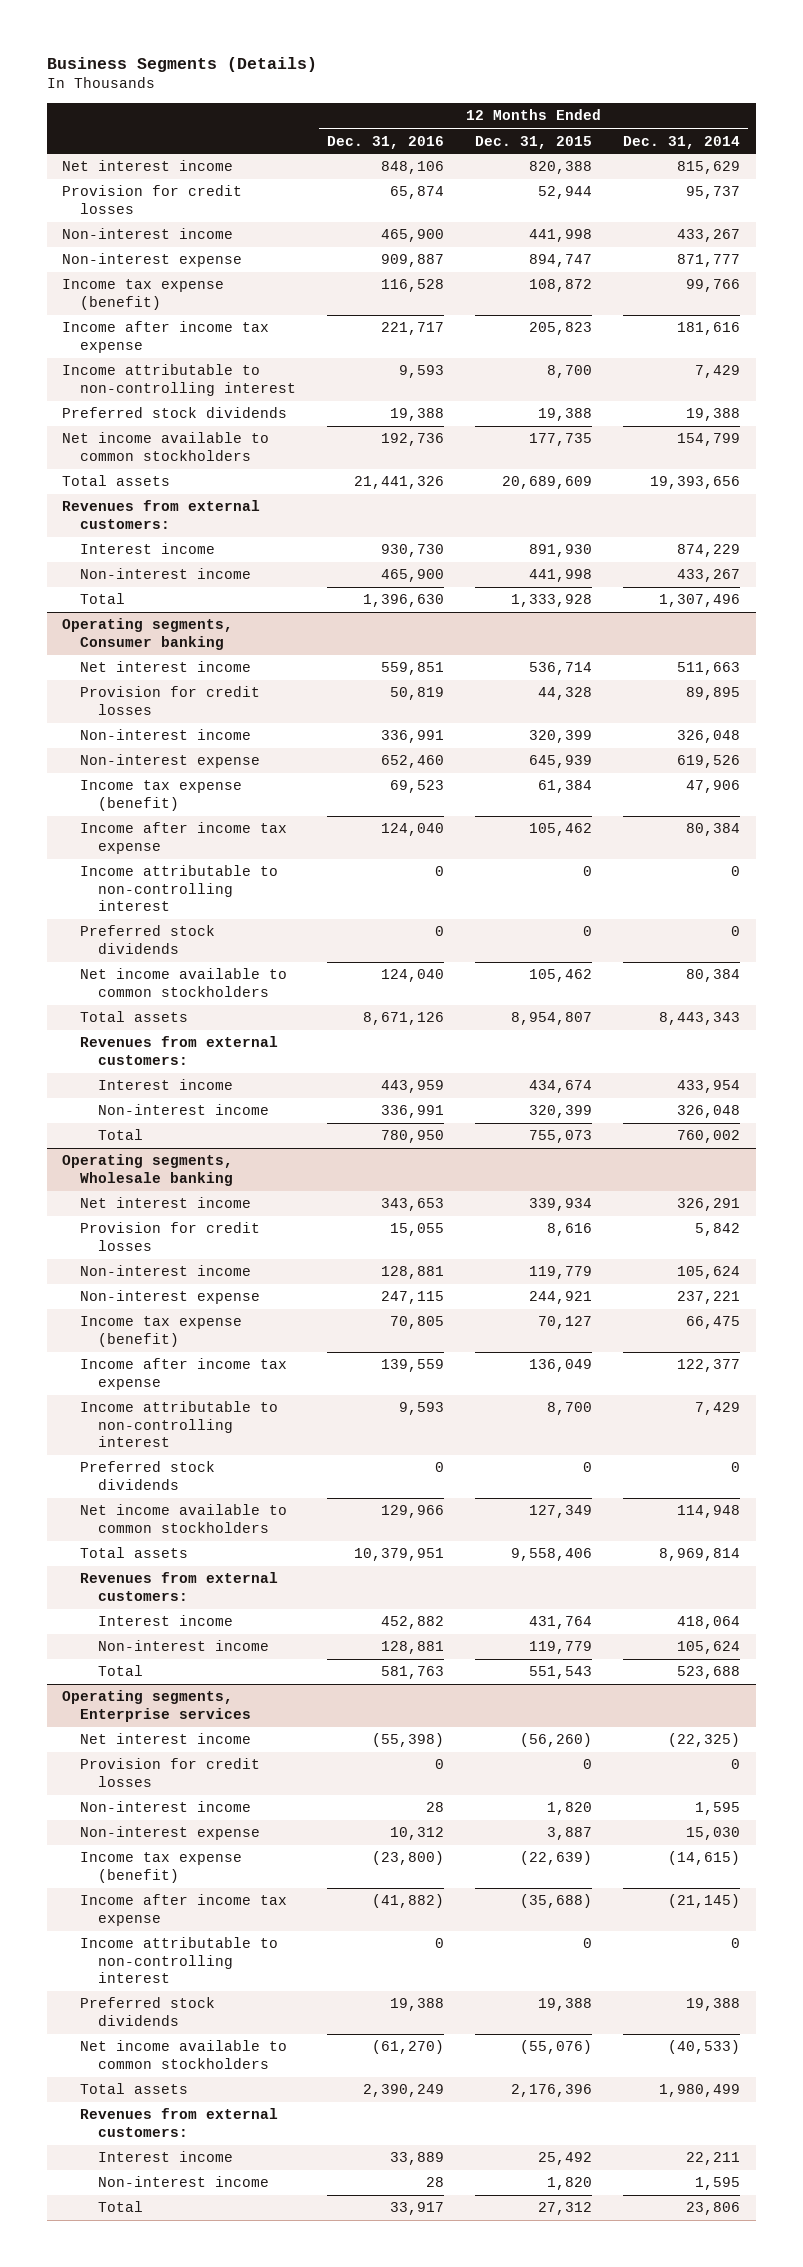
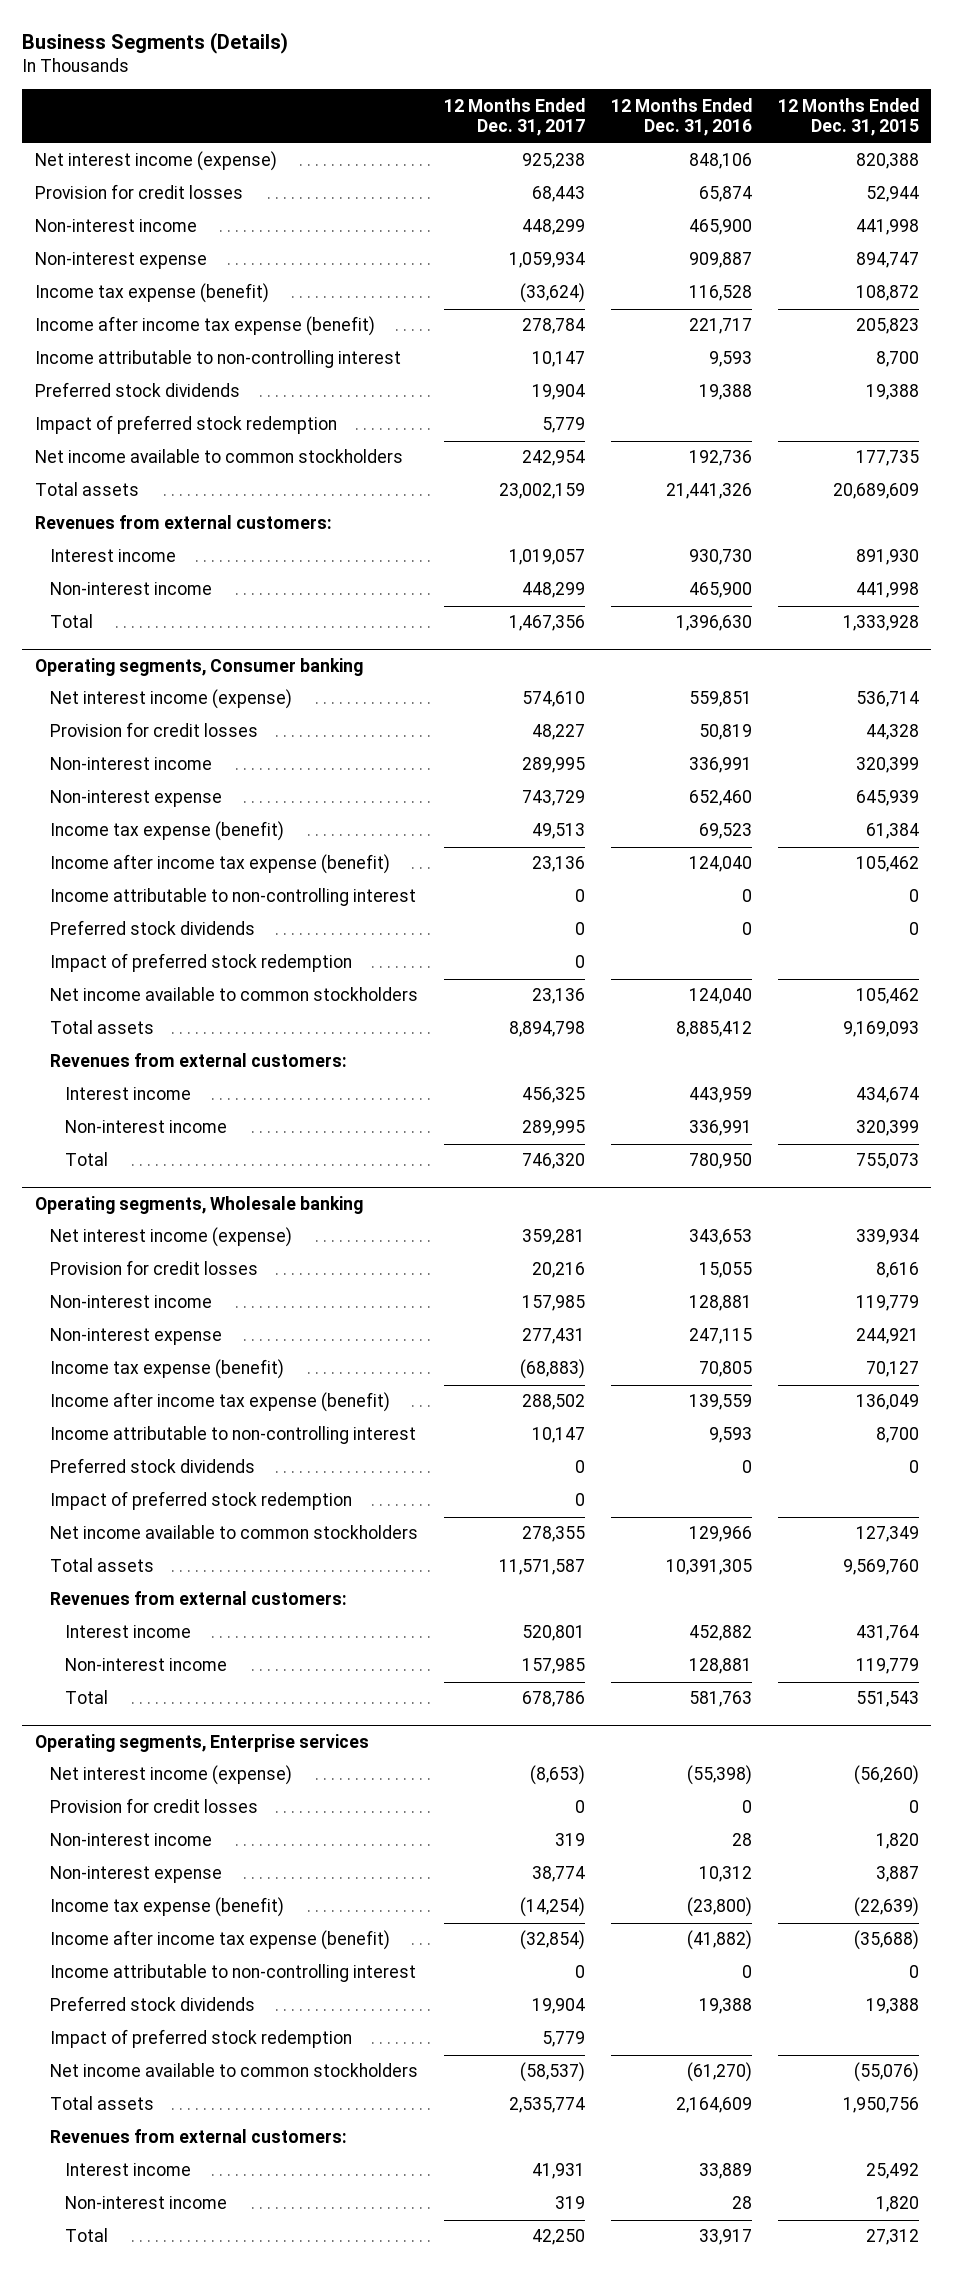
- | 12 Months Ended Dec. 31, 2016 | 12 Months Ended Dec. 31, 2015 | 12 Months Ended Dec. 31, 2014
+ | 12 Months Ended Dec. 31, 2017 | 12 Months Ended Dec. 31, 2016 | 12 Months Ended Dec. 31, 2015
- Net interest income | 848,106 | 820,388 | 815,629
+ Net interest income (expense) | 925,238 | 848,106 | 820,388
- Income after income tax expense | 221,717 | 205,823 | 181,616
+ Income after income tax expense (benefit) | 278,784 | 221,717 | 205,823
+ Impact of preferred stock redemption | 5,779 | |
@ Operating segments, Consumer banking
- Net interest income | 559,851 | 536,714 | 511,663
+ Net interest income (expense) | 574,610 | 559,851 | 536,714
- Income after income tax expense | 124,040 | 105,462 | 80,384
+ Income after income tax expense (benefit) | 23,136 | 124,040 | 105,462
+ Impact of preferred stock redemption | 0 | |
- Total assets | 8,671,126 | 8,954,807 | 8,443,343
+ Total assets | 8,894,798 | 8,885,412 | 9,169,093
@ Operating segments, Wholesale banking
- Net interest income | 343,653 | 339,934 | 326,291
+ Net interest income (expense) | 359,281 | 343,653 | 339,934
- Income after income tax expense | 139,559 | 136,049 | 122,377
+ Income after income tax expense (benefit) | 288,502 | 139,559 | 136,049
+ Impact of preferred stock redemption | 0 | |
- Total assets | 10,379,951 | 9,558,406 | 8,969,814
+ Total assets | 11,571,587 | 10,391,305 | 9,569,760
@ Operating segments, Enterprise services
- Net interest income | (55,398) | (56,260) | (22,325)
+ Net interest income (expense) | (8,653) | (55,398) | (56,260)
- Income after income tax expense | (41,882) | (35,688) | (21,145)
+ Income after income tax expense (benefit) | (32,854) | (41,882) | (35,688)
+ Impact of preferred stock redemption | 5,779 | |
- Total assets | 2,390,249 | 2,176,396 | 1,980,499
+ Total assets | 2,535,774 | 2,164,609 | 1,950,756

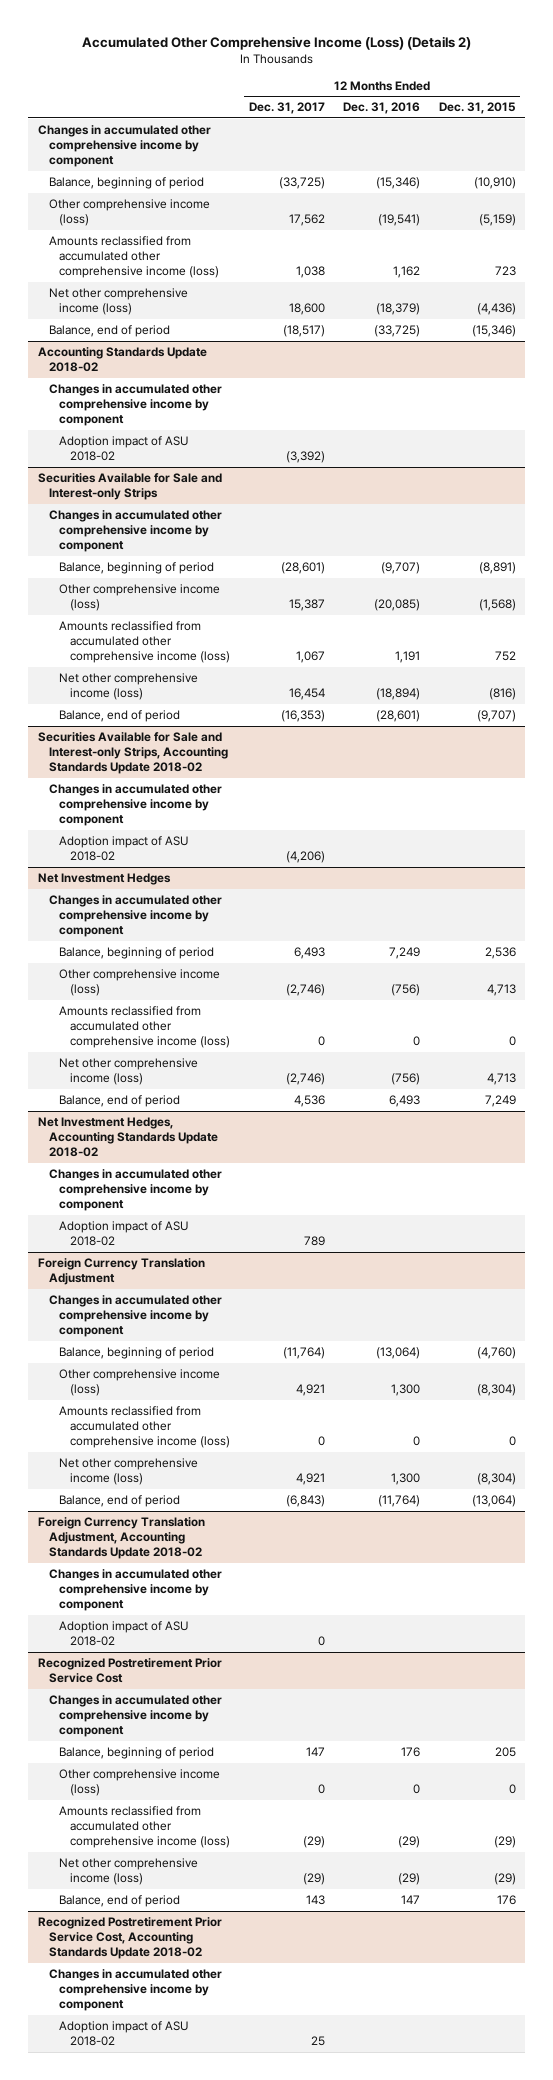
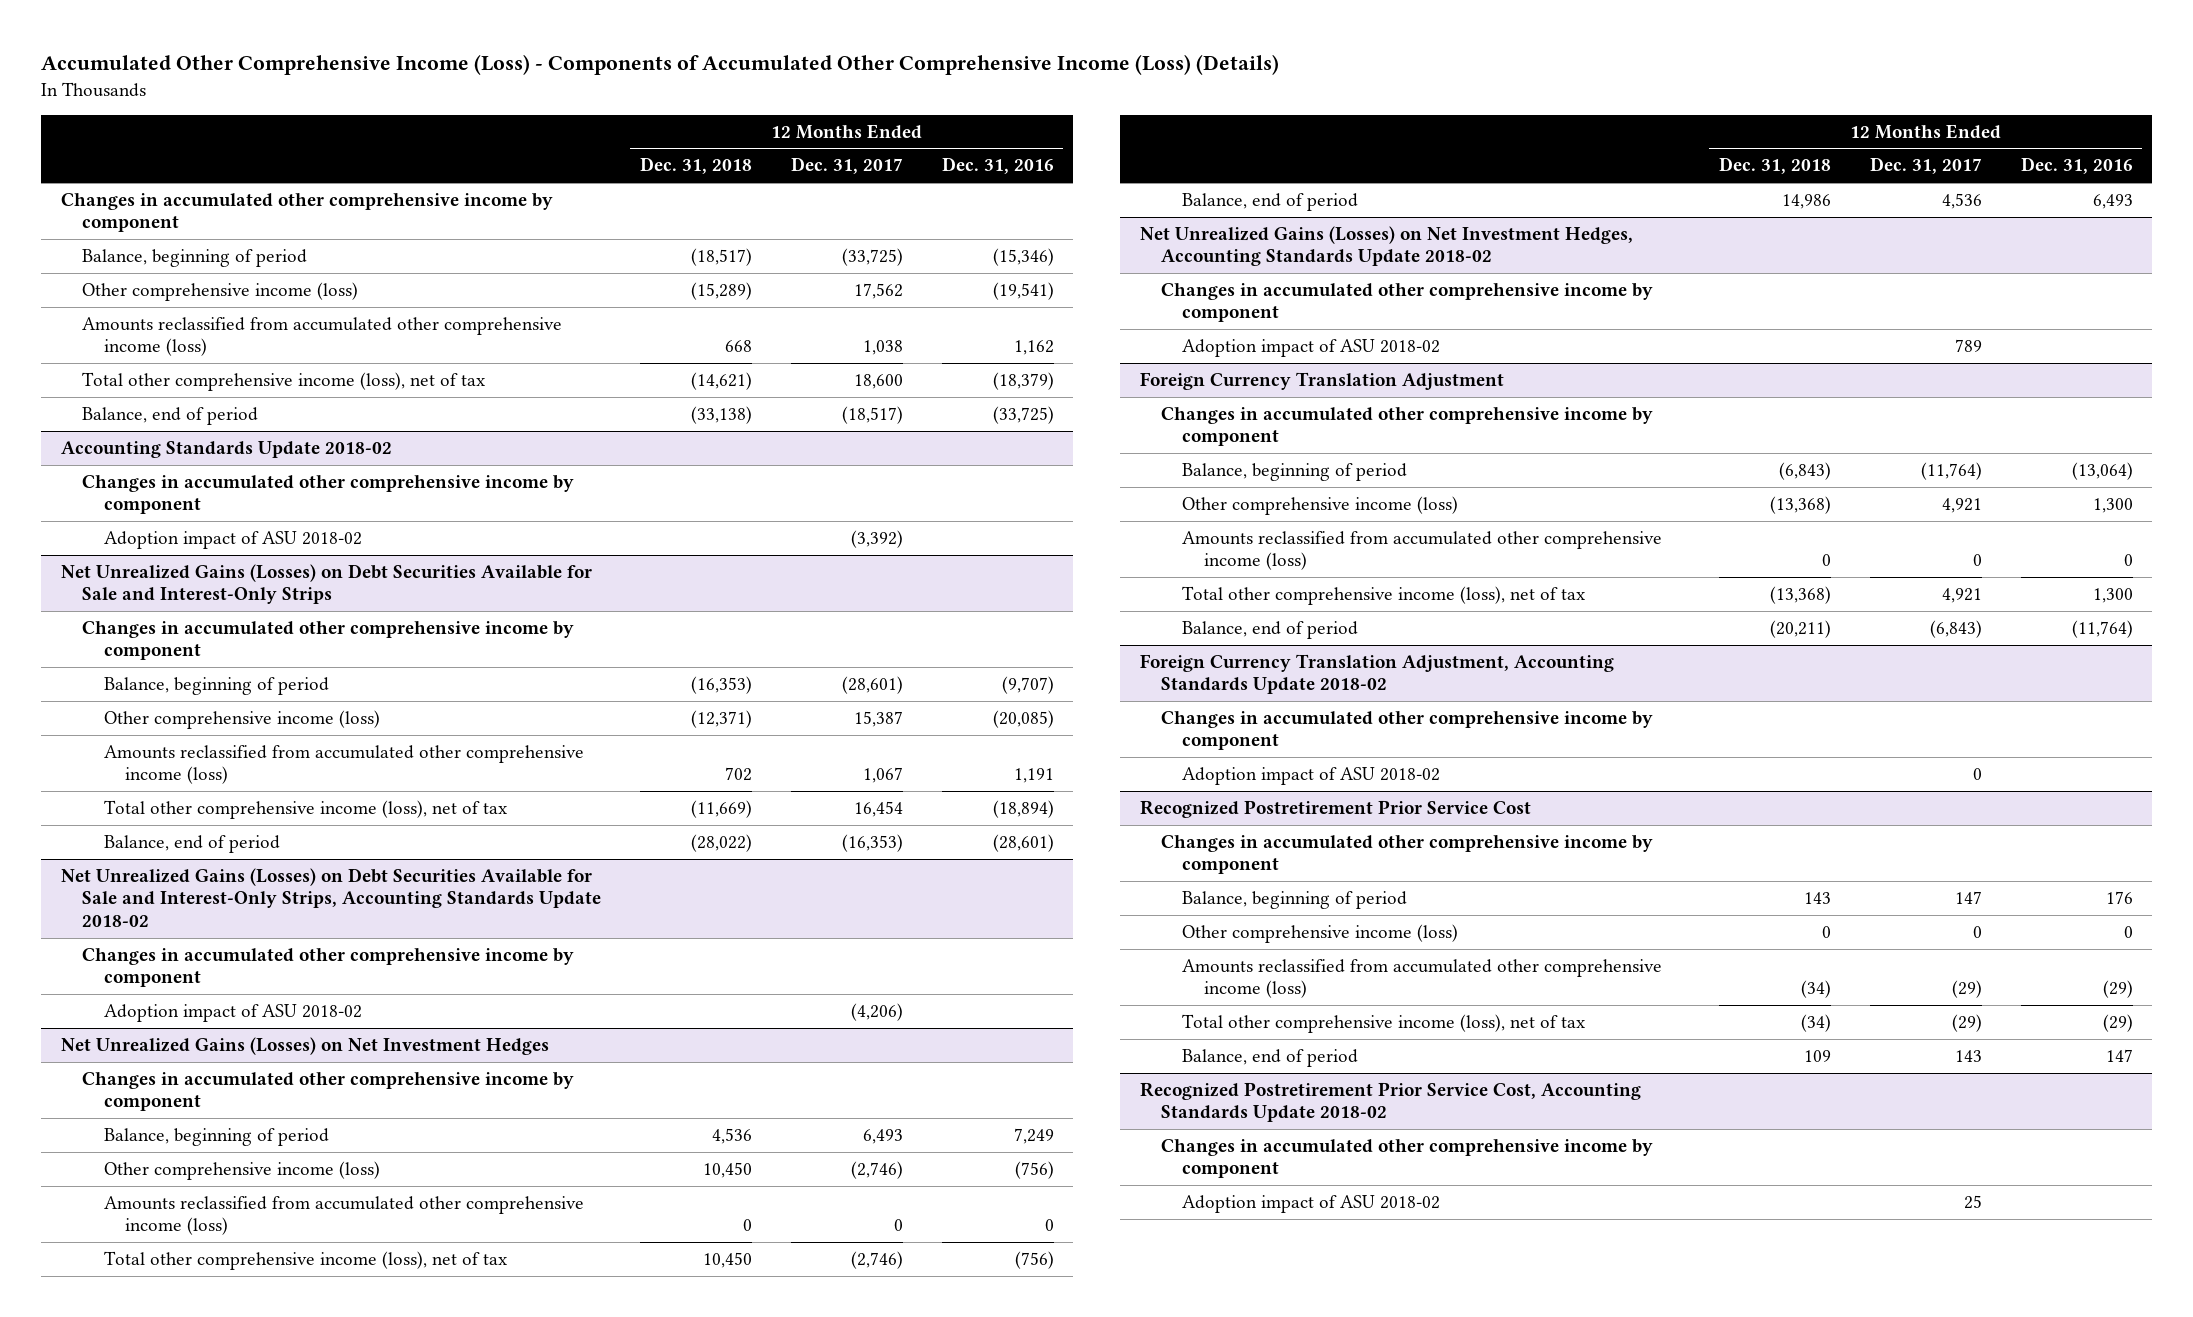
- Accumulated Other Comprehensive Income (Loss) (Details 2)
+ Accumulated Other Comprehensive Income (Loss) - Components of Accumulated Other Comprehensive Income (Loss) (Details)
- | 12 Months Ended Dec. 31, 2017 | 12 Months Ended Dec. 31, 2016 | 12 Months Ended Dec. 31, 2015
+ | 12 Months Ended Dec. 31, 2018 | 12 Months Ended Dec. 31, 2017 | 12 Months Ended Dec. 31, 2016
- Net other comprehensive income (loss) | 18,600 | (18,379) | (4,436)
+ Total other comprehensive income (loss), net of tax | (14,621) | 18,600 | (18,379)
- Securities Available for Sale and Interest-only Strips
+ Net Unrealized Gains (Losses) on Debt Securities Available for Sale and Interest-Only Strips
- Net other comprehensive income (loss) | 16,454 | (18,894) | (816)
+ Total other comprehensive income (loss), net of tax | (11,669) | 16,454 | (18,894)
- Securities Available for Sale and Interest-only Strips, Accounting Standards Update 2018-02
+ Net Unrealized Gains (Losses) on Debt Securities Available for Sale and Interest-Only Strips, Accounting Standards Update 2018-02
- Net Investment Hedges
+ Net Unrealized Gains (Losses) on Net Investment Hedges
- Net other comprehensive income (loss) | (2,746) | (756) | 4,713
+ Total other comprehensive income (loss), net of tax | 10,450 | (2,746) | (756)
- Net Investment Hedges, Accounting Standards Update 2018-02
+ Net Unrealized Gains (Losses) on Net Investment Hedges, Accounting Standards Update 2018-02
@ Foreign Currency Translation Adjustment
- Net other comprehensive income (loss) | 4,921 | 1,300 | (8,304)
+ Total other comprehensive income (loss), net of tax | (13,368) | 4,921 | 1,300
@ Recognized Postretirement Prior Service Cost
- Net other comprehensive income (loss) | (29) | (29) | (29)
+ Total other comprehensive income (loss), net of tax | (34) | (29) | (29)

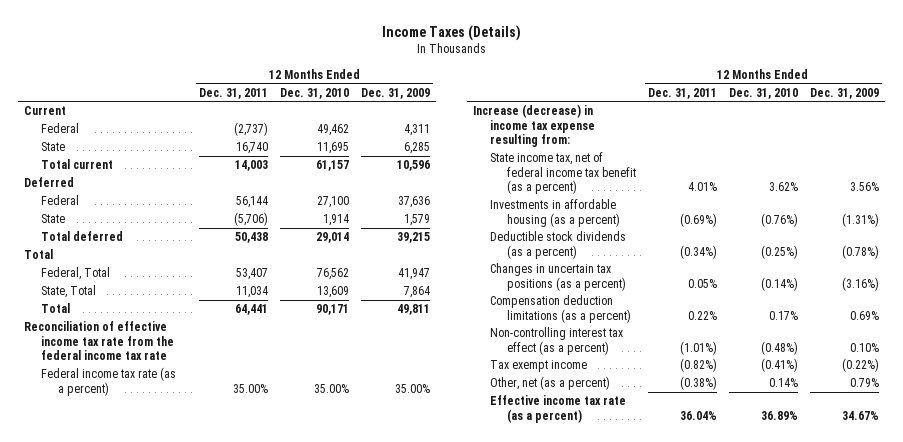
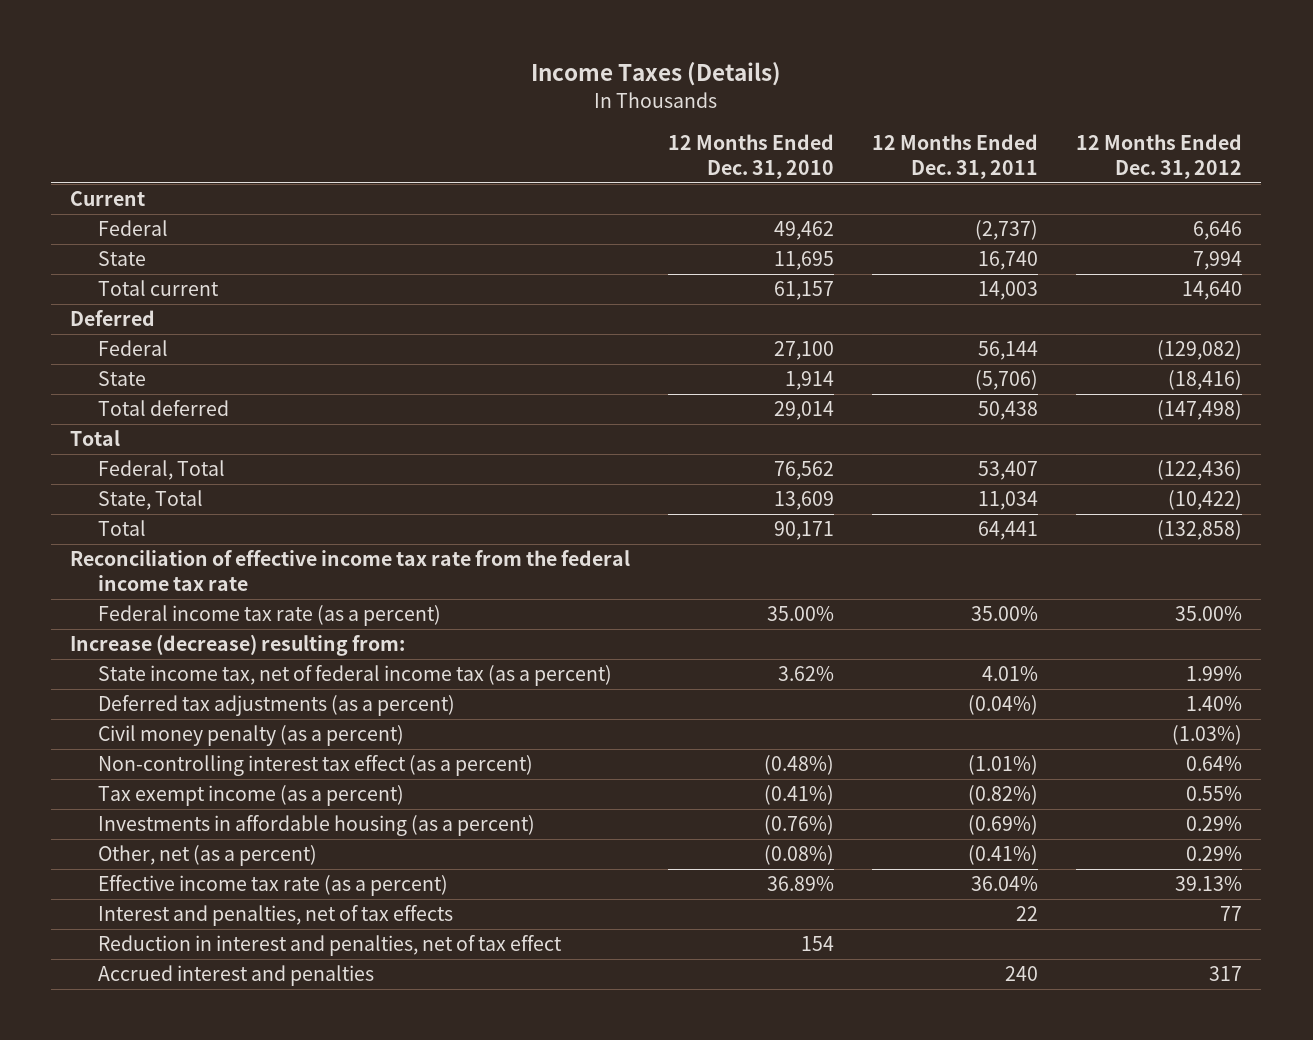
- | 12 Months Ended Dec. 31, 2011 | 12 Months Ended Dec. 31, 2010 | 12 Months Ended Dec. 31, 2009
+ | 12 Months Ended Dec. 31, 2010 | 12 Months Ended Dec. 31, 2011 | 12 Months Ended Dec. 31, 2012
- Increase (decrease) in income tax expense resulting from:
- State income tax, net of federal income tax benefit (as a percent) | 4.01% | 3.62% | 3.56%
- Deductible stock dividends (as a percent) | (0.34%) | (0.25%) | (0.78%)
- Changes in uncertain tax positions (as a percent) | 0.05% | (0.14%) | (3.16%)
- Compensation deduction limitations (as a percent) | 0.22% | 0.17% | 0.69%
+ Increase (decrease) resulting from:
+ State income tax, net of federal income tax (as a percent) | 3.62% | 4.01% | 1.99%
+ Deferred tax adjustments (as a percent) | | (0.04%) | 1.40%
+ Civil money penalty (as a percent) | | | (1.03%)
- Tax exempt income | (0.82%) | (0.41%) | (0.22%)
- Other, net (as a percent) | (0.38%) | 0.14% | 0.79%
+ Tax exempt income (as a percent) | (0.41%) | (0.82%) | 0.55%
moved down: Investments in affordable housing (as a percent) | (0.76%) | (0.69%) | 0.29%
+ Other, net (as a percent) | (0.08%) | (0.41%) | 0.29%
+ Interest and penalties, net of tax effects | | 22 | 77
+ Reduction in interest and penalties, net of tax effect | 154 | |
+ Accrued interest and penalties | | 240 | 317

